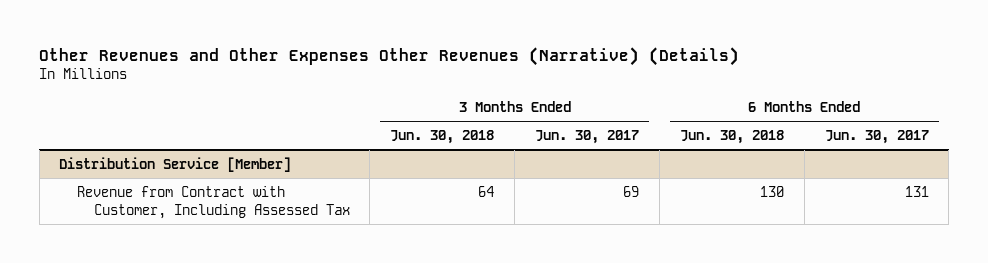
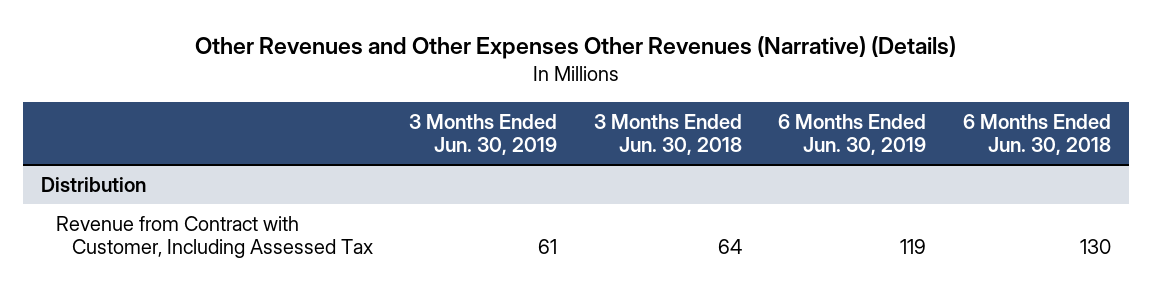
- | 3 Months Ended Jun. 30, 2018 | 3 Months Ended Jun. 30, 2017 | 6 Months Ended Jun. 30, 2018 | 6 Months Ended Jun. 30, 2017
+ | 3 Months Ended Jun. 30, 2019 | 3 Months Ended Jun. 30, 2018 | 6 Months Ended Jun. 30, 2019 | 6 Months Ended Jun. 30, 2018
- Distribution Service [Member]
+ Distribution

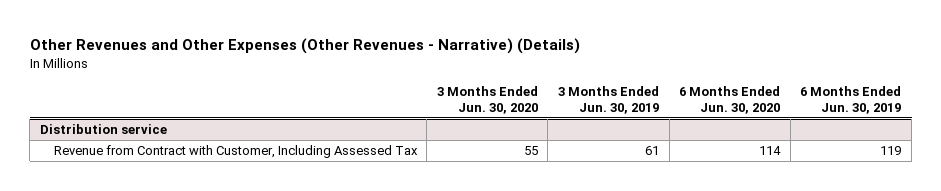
- Other Revenues and Other Expenses Other Revenues (Narrative) (Details)
+ Other Revenues and Other Expenses (Other Revenues - Narrative) (Details)
- | 3 Months Ended Jun. 30, 2019 | 3 Months Ended Jun. 30, 2018 | 6 Months Ended Jun. 30, 2019 | 6 Months Ended Jun. 30, 2018
+ | 3 Months Ended Jun. 30, 2020 | 3 Months Ended Jun. 30, 2019 | 6 Months Ended Jun. 30, 2020 | 6 Months Ended Jun. 30, 2019
- Distribution
+ Distribution service

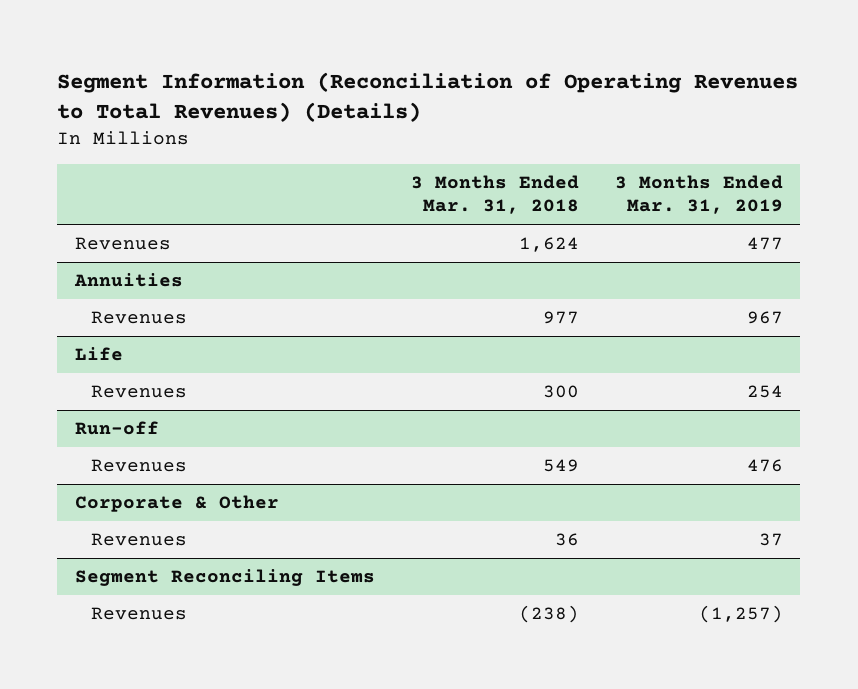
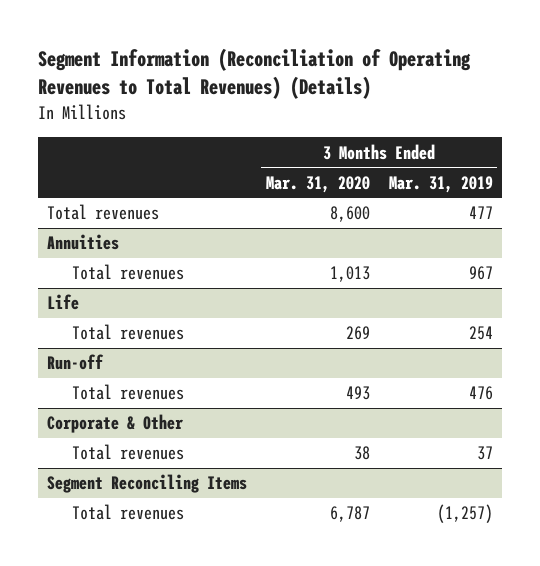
- | 3 Months Ended Mar. 31, 2018 | 3 Months Ended Mar. 31, 2019
+ | 3 Months Ended Mar. 31, 2020 | 3 Months Ended Mar. 31, 2019
- Revenues | 1,624 | 477
+ Total revenues | 8,600 | 477
@ Annuities
- Revenues | 977 | 967
+ Total revenues | 1,013 | 967
@ Life
- Revenues | 300 | 254
+ Total revenues | 269 | 254
@ Run-off
- Revenues | 549 | 476
+ Total revenues | 493 | 476
@ Corporate & Other
- Revenues | 36 | 37
+ Total revenues | 38 | 37
@ Segment Reconciling Items
- Revenues | (238) | (1,257)
+ Total revenues | 6,787 | (1,257)

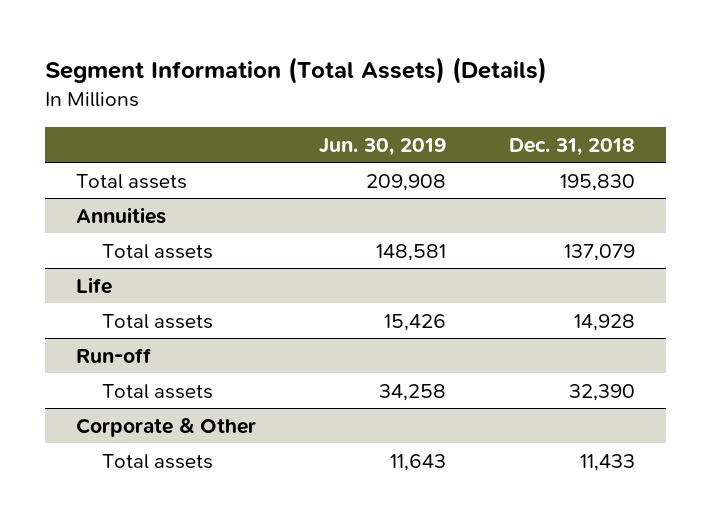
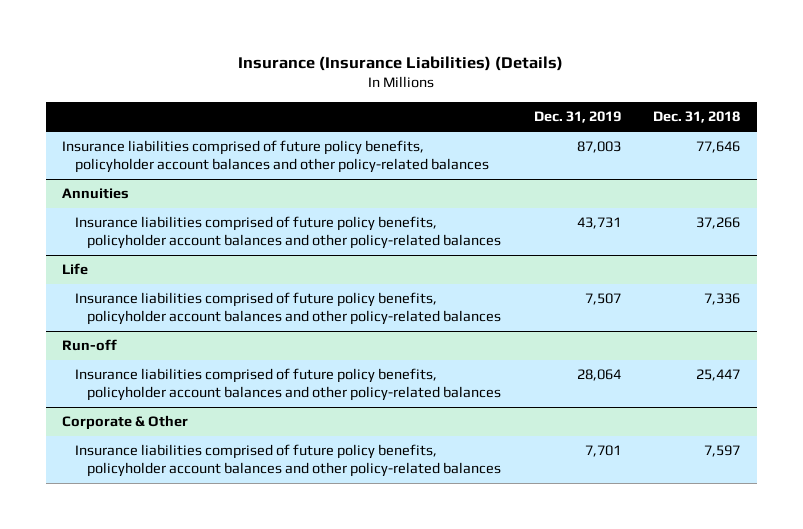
- Segment Information (Total Assets) (Details)
+ Insurance (Insurance Liabilities) (Details)
- | Jun. 30, 2019 | Dec. 31, 2018
+ | Dec. 31, 2019 | Dec. 31, 2018
- Total assets | 209,908 | 195,830
+ Insurance liabilities comprised of future policy benefits, policyholder account balances and other policy-related balances | 87,003 | 77,646
@ Annuities
- Total assets | 148,581 | 137,079
+ Insurance liabilities comprised of future policy benefits, policyholder account balances and other policy-related balances | 43,731 | 37,266
@ Life
- Total assets | 15,426 | 14,928
+ Insurance liabilities comprised of future policy benefits, policyholder account balances and other policy-related balances | 7,507 | 7,336
@ Run-off
- Total assets | 34,258 | 32,390
+ Insurance liabilities comprised of future policy benefits, policyholder account balances and other policy-related balances | 28,064 | 25,447
@ Corporate & Other
- Total assets | 11,643 | 11,433
+ Insurance liabilities comprised of future policy benefits, policyholder account balances and other policy-related balances | 7,701 | 7,597

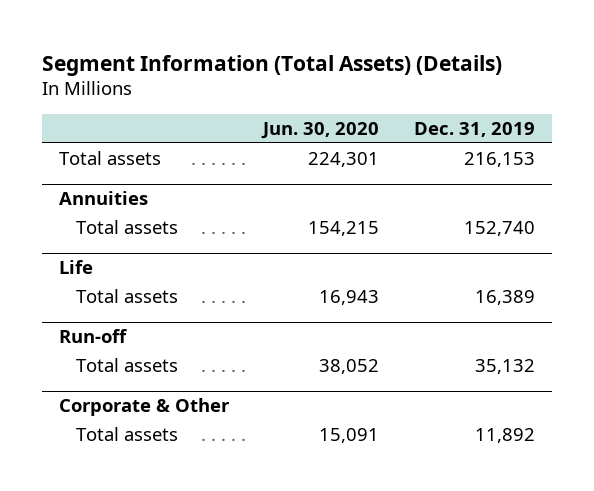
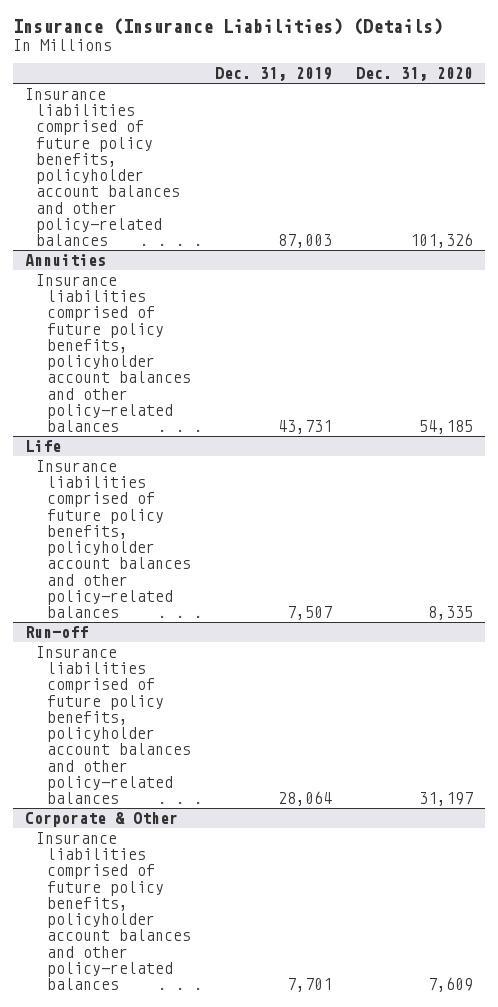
- Segment Information (Total Assets) (Details)
+ Insurance (Insurance Liabilities) (Details)
- | Jun. 30, 2020 | Dec. 31, 2019
+ | Dec. 31, 2019 | Dec. 31, 2020
- Total assets | 224,301 | 216,153
+ Insurance liabilities comprised of future policy benefits, policyholder account balances and other policy-related balances | 87,003 | 101,326
@ Annuities
- Total assets | 154,215 | 152,740
+ Insurance liabilities comprised of future policy benefits, policyholder account balances and other policy-related balances | 43,731 | 54,185
@ Life
- Total assets | 16,943 | 16,389
+ Insurance liabilities comprised of future policy benefits, policyholder account balances and other policy-related balances | 7,507 | 8,335
@ Run-off
- Total assets | 38,052 | 35,132
+ Insurance liabilities comprised of future policy benefits, policyholder account balances and other policy-related balances | 28,064 | 31,197
@ Corporate & Other
- Total assets | 15,091 | 11,892
+ Insurance liabilities comprised of future policy benefits, policyholder account balances and other policy-related balances | 7,701 | 7,609

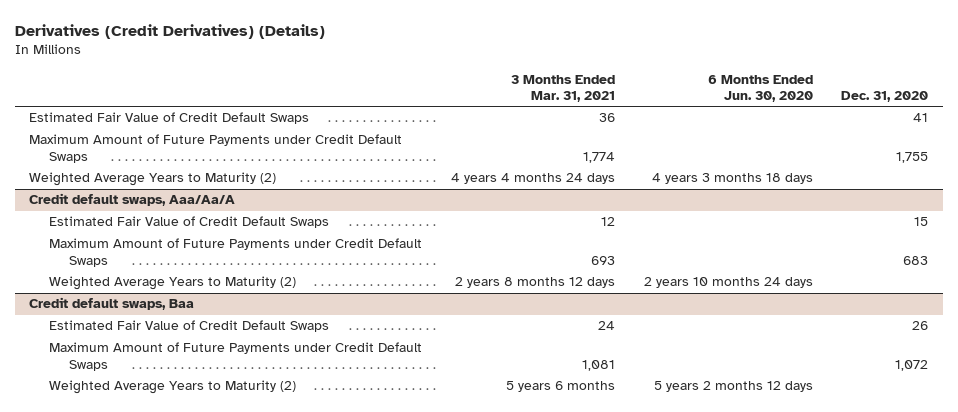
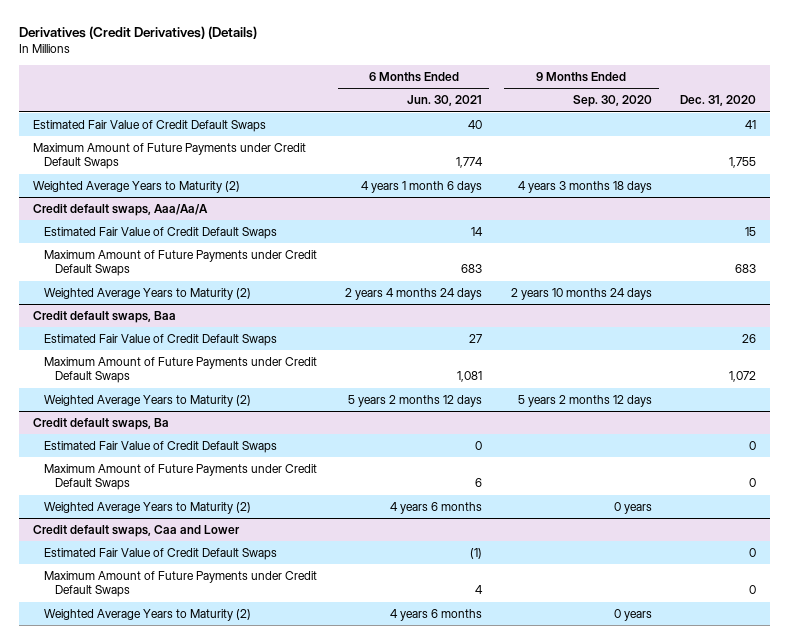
- | 3 Months Ended Mar. 31, 2021 | 6 Months Ended Jun. 30, 2020 | Dec. 31, 2020
+ | 6 Months Ended Jun. 30, 2021 | 9 Months Ended Sep. 30, 2020 | Dec. 31, 2020
+ Credit default swaps, Ba
+ Estimated Fair Value of Credit Default Swaps | 0 | | 0
+ Maximum Amount of Future Payments under Credit Default Swaps | 6 | | 0
+ Weighted Average Years to Maturity (2) | 4 years 6 months | 0 years |
+ Credit default swaps, Caa and Lower
+ Estimated Fair Value of Credit Default Swaps | (1) | | 0
+ Maximum Amount of Future Payments under Credit Default Swaps | 4 | | 0
+ Weighted Average Years to Maturity (2) | 4 years 6 months | 0 years |

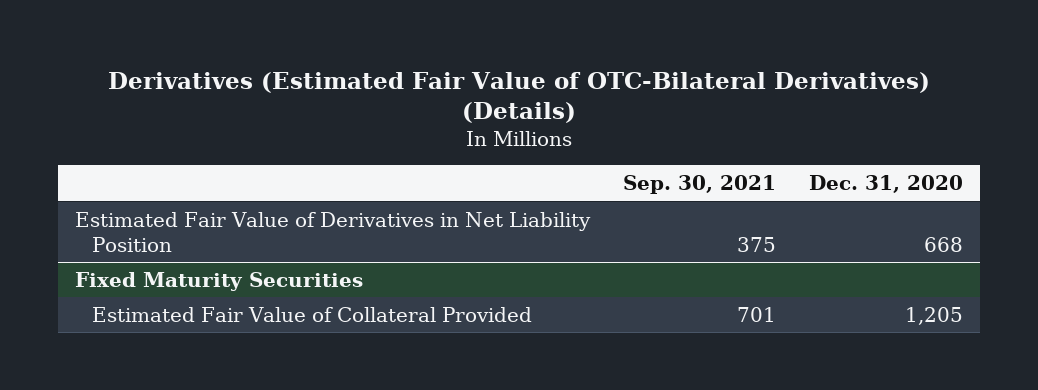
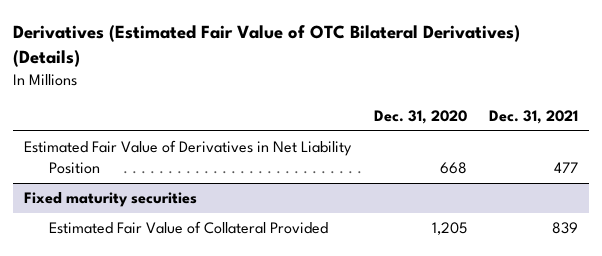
- Derivatives (Estimated Fair Value of OTC-Bilateral Derivatives) (Details)
+ Derivatives (Estimated Fair Value of OTC Bilateral Derivatives) (Details)
- | Sep. 30, 2021 | Dec. 31, 2020
+ | Dec. 31, 2020 | Dec. 31, 2021
- Fixed Maturity Securities
+ Fixed maturity securities

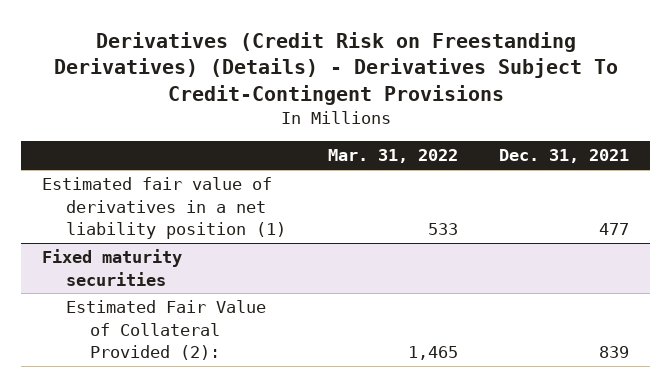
- Derivatives (Estimated Fair Value of OTC Bilateral Derivatives) (Details)
+ Derivatives (Credit Risk on Freestanding Derivatives) (Details) - Derivatives Subject To Credit-Contingent Provisions
- | Dec. 31, 2020 | Dec. 31, 2021
+ | Mar. 31, 2022 | Dec. 31, 2021
- Estimated Fair Value of Derivatives in Net Liability Position | 668 | 477
+ Estimated fair value of derivatives in a net liability position (1) | 533 | 477
@ Fixed maturity securities
- Estimated Fair Value of Collateral Provided | 1,205 | 839
+ Estimated Fair Value of Collateral Provided (2): | 1,465 | 839

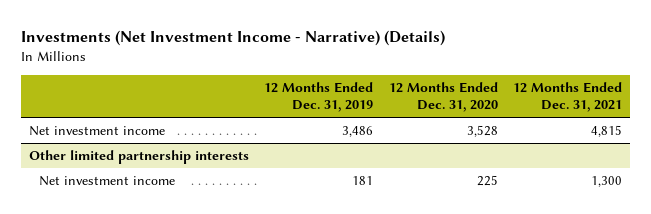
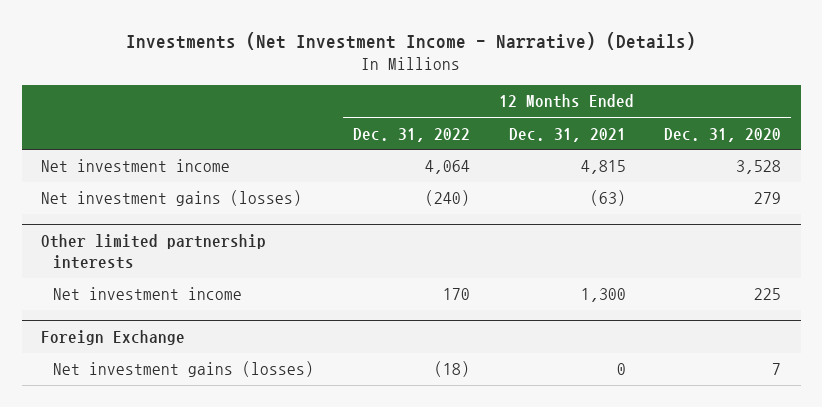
- | 12 Months Ended Dec. 31, 2019 | 12 Months Ended Dec. 31, 2020 | 12 Months Ended Dec. 31, 2021
+ | 12 Months Ended Dec. 31, 2022 | 12 Months Ended Dec. 31, 2021 | 12 Months Ended Dec. 31, 2020
+ Net investment gains (losses) | (240) | (63) | 279
+ Foreign Exchange
+ Net investment gains (losses) | (18) | 0 | 7

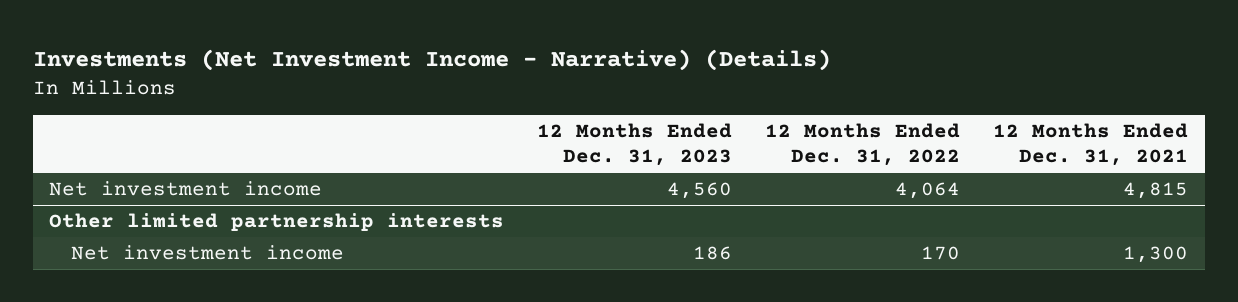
- | 12 Months Ended Dec. 31, 2022 | 12 Months Ended Dec. 31, 2021 | 12 Months Ended Dec. 31, 2020
+ | 12 Months Ended Dec. 31, 2023 | 12 Months Ended Dec. 31, 2022 | 12 Months Ended Dec. 31, 2021
- Net investment gains (losses) | (240) | (63) | 279
- Foreign Exchange
- Net investment gains (losses) | (18) | 0 | 7

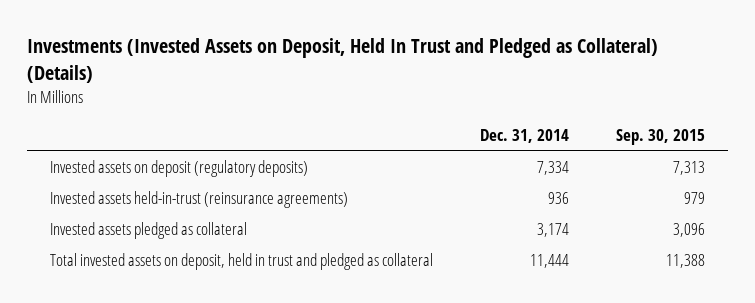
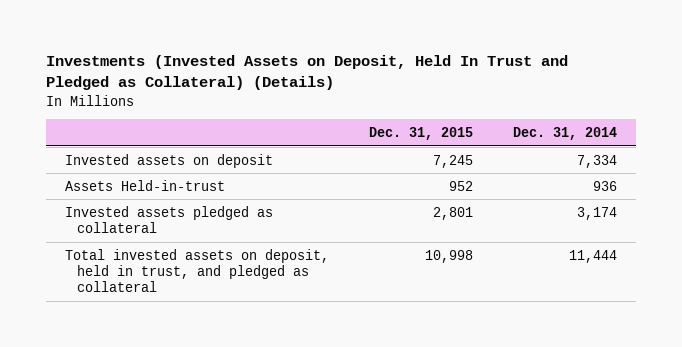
- | Dec. 31, 2014 | Sep. 30, 2015
+ | Dec. 31, 2015 | Dec. 31, 2014
- Invested assets on deposit (regulatory deposits) | 7,334 | 7,313
- Invested assets held-in-trust (reinsurance agreements) | 936 | 979
+ Invested assets on deposit | 7,245 | 7,334
+ Assets Held-in-trust | 952 | 936
- Total invested assets on deposit, held in trust and pledged as collateral | 11,444 | 11,388
+ Total invested assets on deposit, held in trust, and pledged as collateral | 10,998 | 11,444

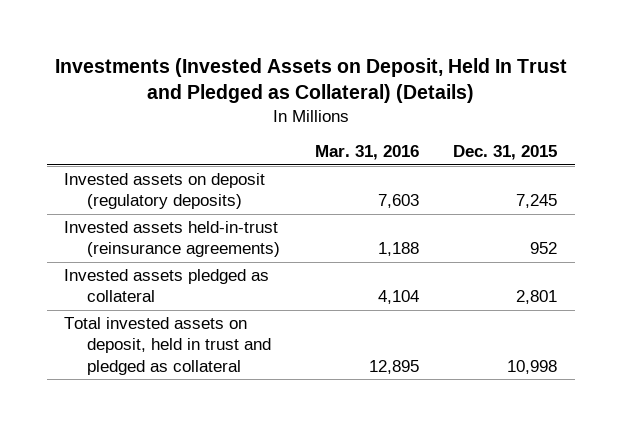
- | Dec. 31, 2015 | Dec. 31, 2014
+ | Mar. 31, 2016 | Dec. 31, 2015
- Invested assets on deposit | 7,245 | 7,334
- Assets Held-in-trust | 952 | 936
+ Invested assets on deposit (regulatory deposits) | 7,603 | 7,245
+ Invested assets held-in-trust (reinsurance agreements) | 1,188 | 952
- Total invested assets on deposit, held in trust, and pledged as collateral | 10,998 | 11,444
+ Total invested assets on deposit, held in trust and pledged as collateral | 12,895 | 10,998

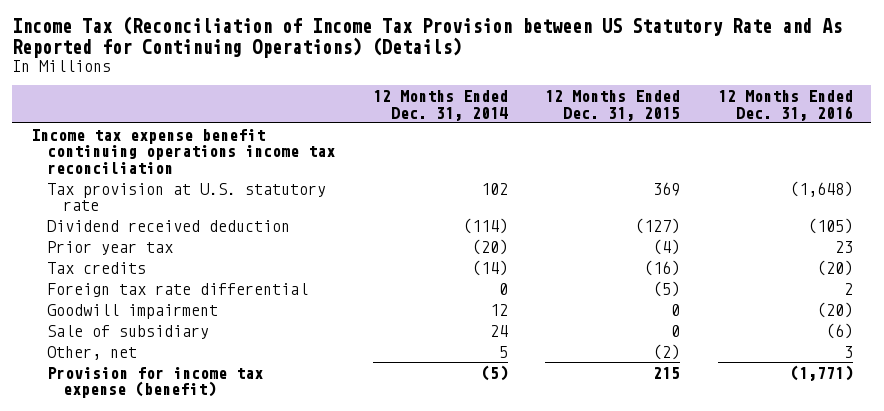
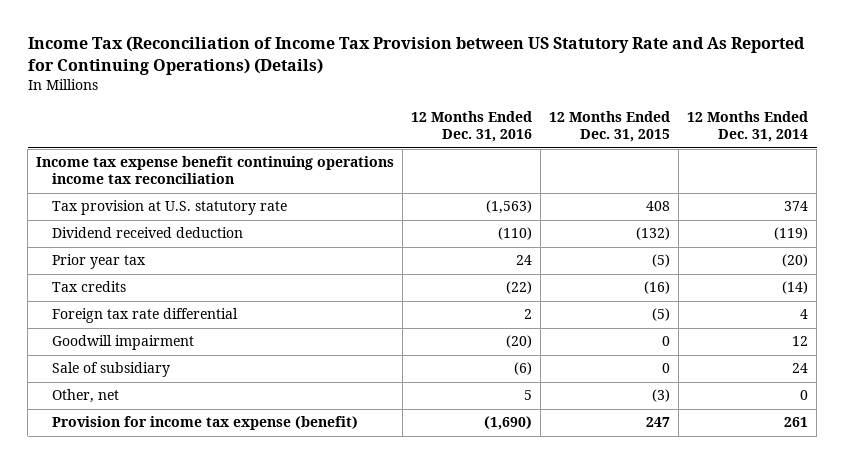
- | 12 Months Ended Dec. 31, 2014 | 12 Months Ended Dec. 31, 2015 | 12 Months Ended Dec. 31, 2016
+ | 12 Months Ended Dec. 31, 2016 | 12 Months Ended Dec. 31, 2015 | 12 Months Ended Dec. 31, 2014
- Tax provision at U.S. statutory rate | 102 | 369 | (1,648)
- Dividend received deduction | (114) | (127) | (105)
- Prior year tax | (20) | (4) | 23
- Tax credits | (14) | (16) | (20)
- Foreign tax rate differential | 0 | (5) | 2
+ Tax provision at U.S. statutory rate | (1,563) | 408 | 374
+ Dividend received deduction | (110) | (132) | (119)
+ Prior year tax | 24 | (5) | (20)
+ Tax credits | (22) | (16) | (14)
+ Foreign tax rate differential | 2 | (5) | 4
- Other, net | 5 | (2) | 3
- Provision for income tax expense (benefit) | (5) | 215 | (1,771)
+ Other, net | 5 | (3) | 0
+ Provision for income tax expense (benefit) | (1,690) | 247 | 261

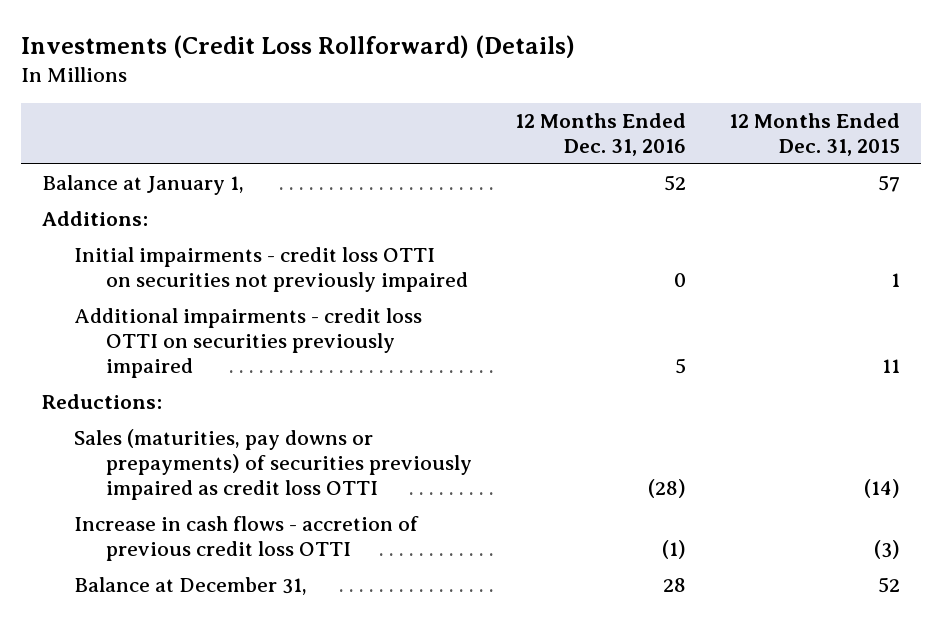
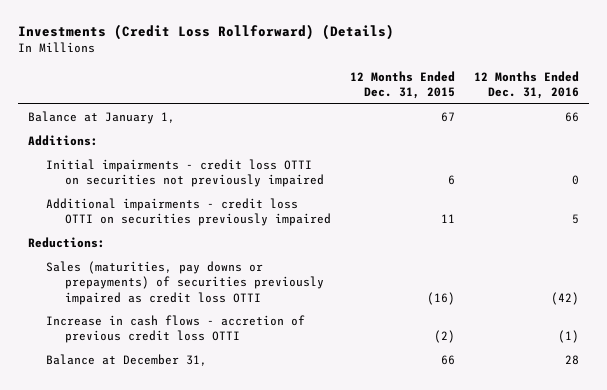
- | 12 Months Ended Dec. 31, 2016 | 12 Months Ended Dec. 31, 2015
+ | 12 Months Ended Dec. 31, 2015 | 12 Months Ended Dec. 31, 2016
- Balance at January 1, | 52 | 57
+ Balance at January 1, | 67 | 66
- Initial impairments - credit loss OTTI on securities not previously impaired | 0 | 1
+ Initial impairments - credit loss OTTI on securities not previously impaired | 6 | 0
- Sales (maturities, pay downs or prepayments) of securities previously impaired as credit loss OTTI | (28) | (14)
- Increase in cash flows - accretion of previous credit loss OTTI | (1) | (3)
- Balance at December 31, | 28 | 52
+ Sales (maturities, pay downs or prepayments) of securities previously impaired as credit loss OTTI | (16) | (42)
+ Increase in cash flows - accretion of previous credit loss OTTI | (2) | (1)
+ Balance at December 31, | 66 | 28

